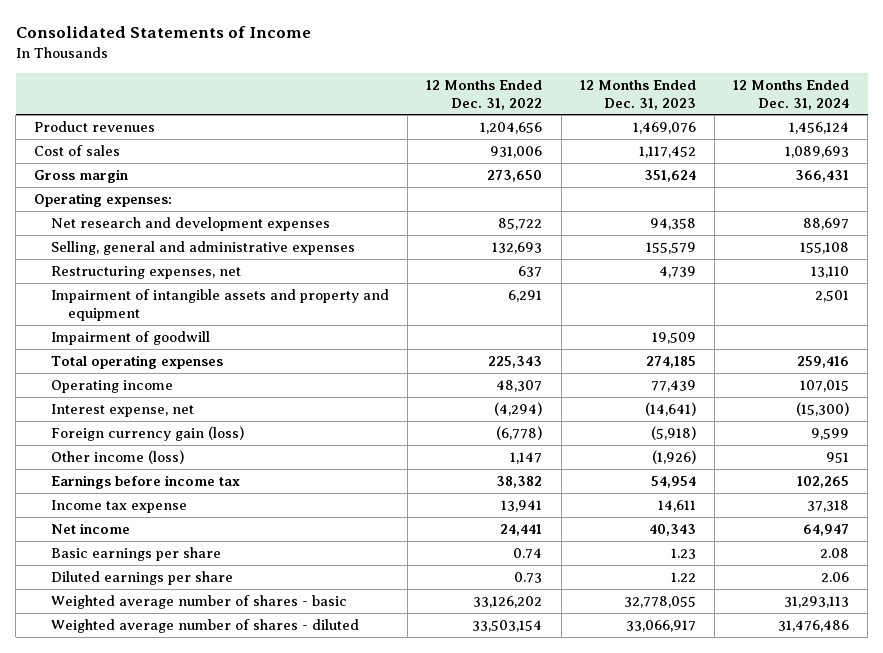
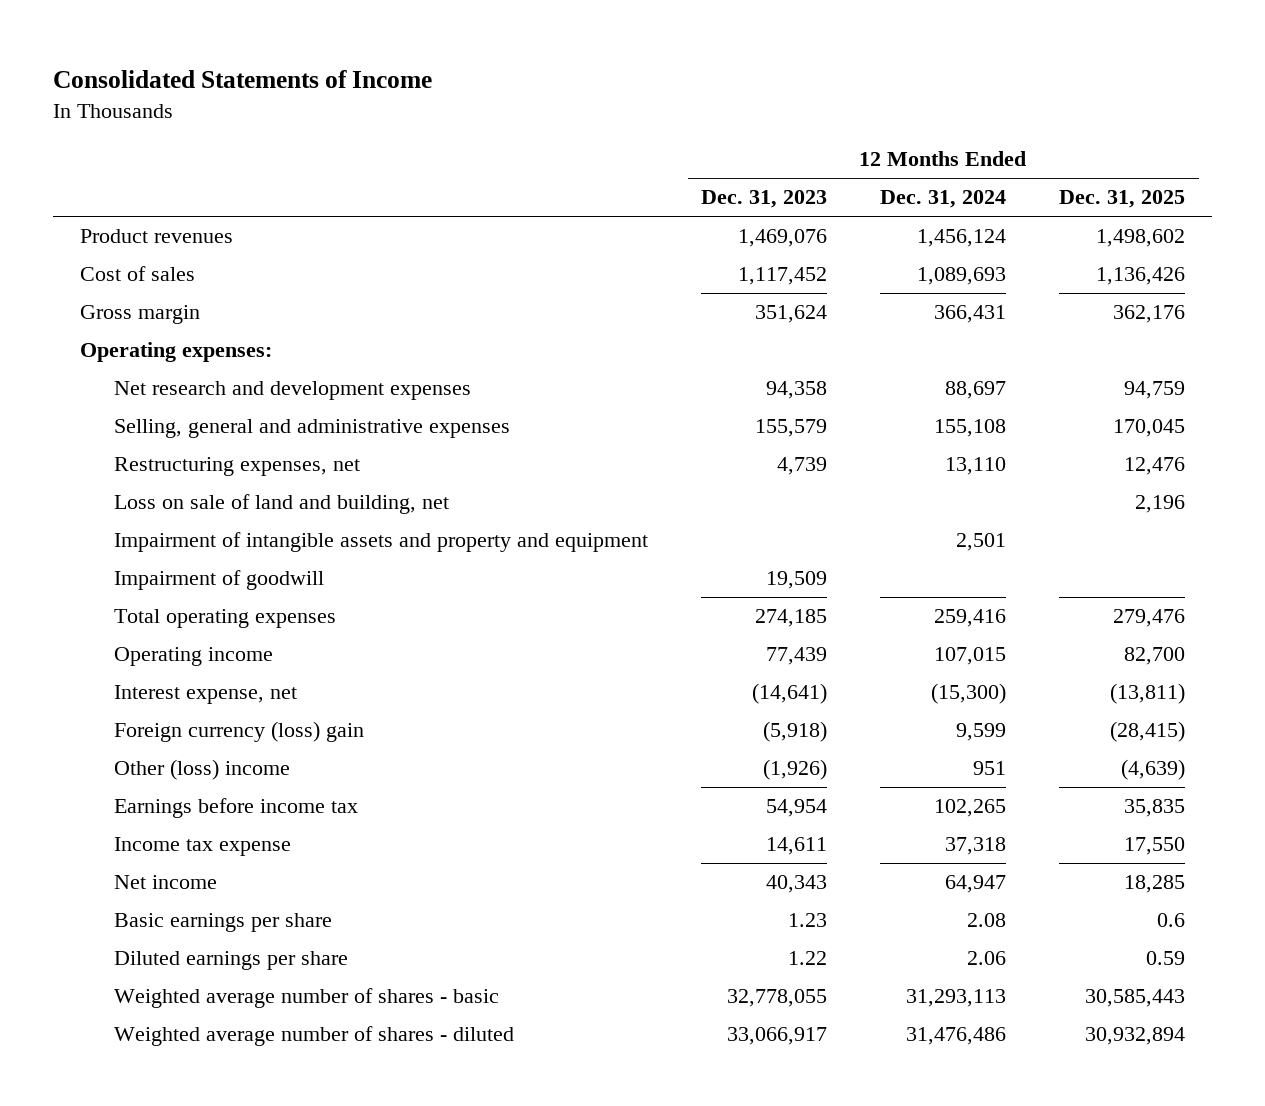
- | 12 Months Ended Dec. 31, 2022 | 12 Months Ended Dec. 31, 2023 | 12 Months Ended Dec. 31, 2024
+ | 12 Months Ended Dec. 31, 2023 | 12 Months Ended Dec. 31, 2024 | 12 Months Ended Dec. 31, 2025
+ Loss on sale of land and building, net | | | 2,196
- Foreign currency gain (loss) | (6,778) | (5,918) | 9,599
- Other income (loss) | 1,147 | (1,926) | 951
+ Foreign currency (loss) gain | (5,918) | 9,599 | (28,415)
+ Other (loss) income | (1,926) | 951 | (4,639)

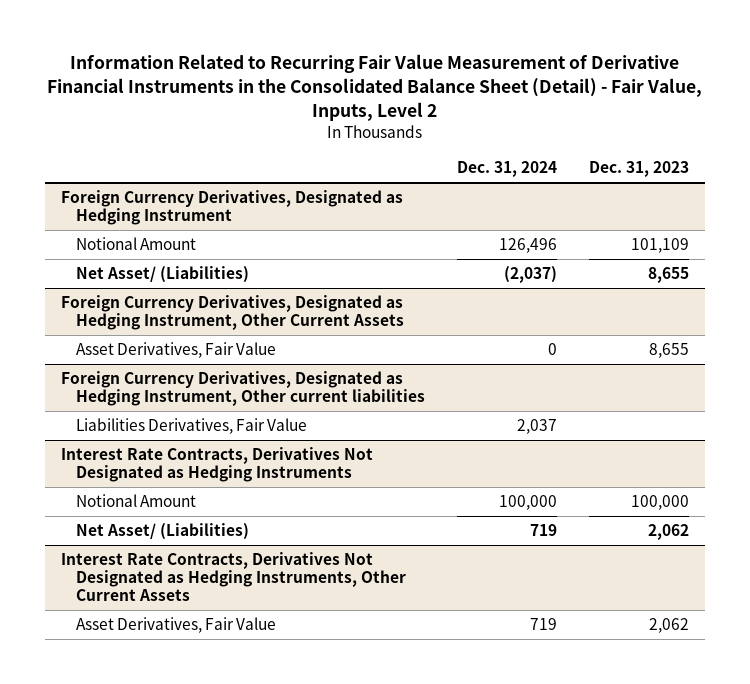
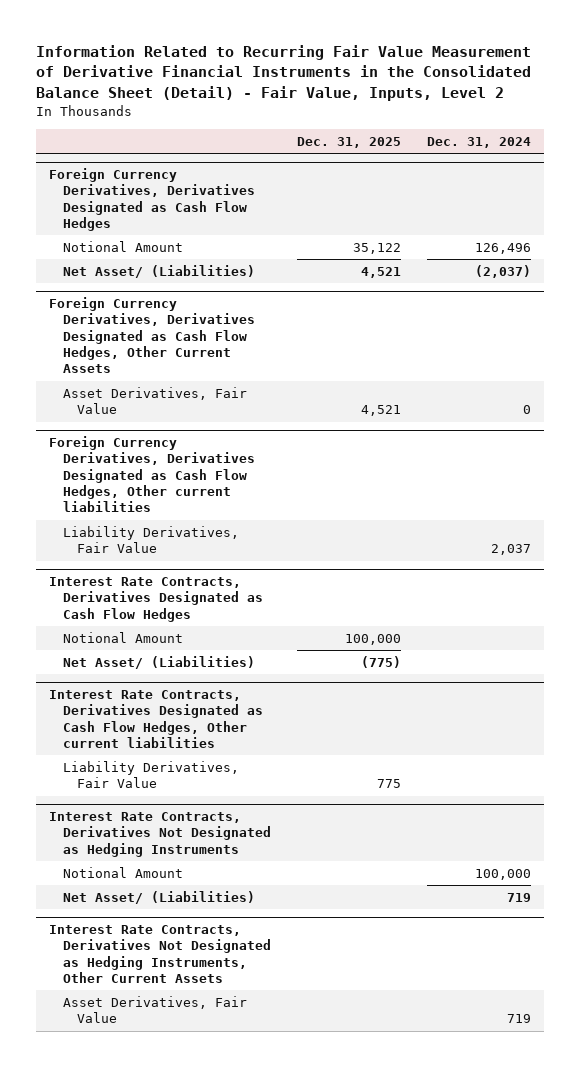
- | Dec. 31, 2024 | Dec. 31, 2023
+ | Dec. 31, 2025 | Dec. 31, 2024
- Foreign Currency Derivatives, Designated as Hedging Instrument
+ Foreign Currency Derivatives, Derivatives Designated as Cash Flow Hedges
- Foreign Currency Derivatives, Designated as Hedging Instrument, Other Current Assets
+ Foreign Currency Derivatives, Derivatives Designated as Cash Flow Hedges, Other Current Assets
- Foreign Currency Derivatives, Designated as Hedging Instrument, Other current liabilities
- Liabilities Derivatives, Fair Value | 2,037 |
+ Foreign Currency Derivatives, Derivatives Designated as Cash Flow Hedges, Other current liabilities
+ Liability Derivatives, Fair Value | | 2,037
+ Interest Rate Contracts, Derivatives Designated as Cash Flow Hedges
+ Notional Amount | 100,000 |
+ Net Asset/ (Liabilities) | (775) |
+ Interest Rate Contracts, Derivatives Designated as Cash Flow Hedges, Other current liabilities
+ Liability Derivatives, Fair Value | 775 |

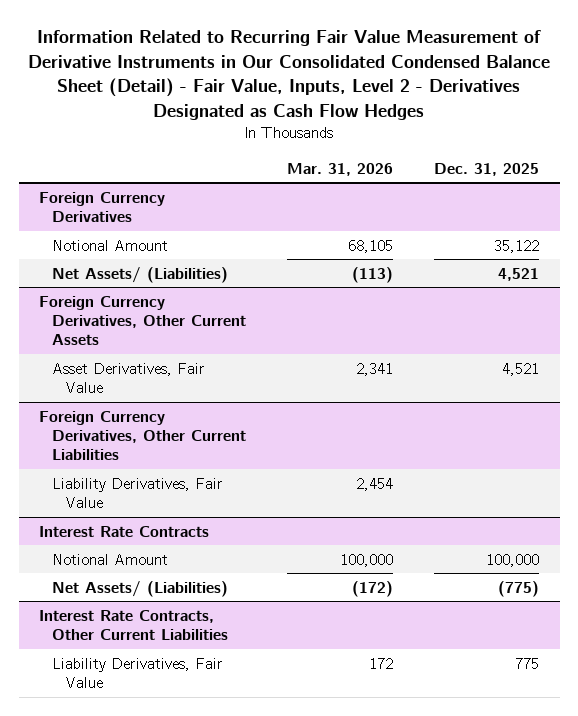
- Information Related to Recurring Fair Value Measurement of Derivative Financial Instruments in the Consolidated Balance Sheet (Detail) - Fair Value, Inputs, Level 2
+ Information Related to Recurring Fair Value Measurement of Derivative Instruments in Our Consolidated Condensed Balance Sheet (Detail) - Fair Value, Inputs, Level 2 - Derivatives Designated as Cash Flow Hedges
- | Dec. 31, 2025 | Dec. 31, 2024
+ | Mar. 31, 2026 | Dec. 31, 2025
- Foreign Currency Derivatives, Derivatives Designated as Cash Flow Hedges
+ Foreign Currency Derivatives
- Net Asset/ (Liabilities) | 4,521 | (2,037)
- Foreign Currency Derivatives, Derivatives Designated as Cash Flow Hedges, Other Current Assets
+ Net Assets/ (Liabilities) | (113) | 4,521
+ Foreign Currency Derivatives, Other Current Assets
- Foreign Currency Derivatives, Derivatives Designated as Cash Flow Hedges, Other current liabilities
+ Foreign Currency Derivatives, Other Current Liabilities
- Interest Rate Contracts, Derivatives Designated as Cash Flow Hedges
+ Interest Rate Contracts
- Net Asset/ (Liabilities) | (775) |
- Interest Rate Contracts, Derivatives Designated as Cash Flow Hedges, Other current liabilities
+ Net Assets/ (Liabilities) | (172) | (775)
+ Interest Rate Contracts, Other Current Liabilities
- Interest Rate Contracts, Derivatives Not Designated as Hedging Instruments
- Notional Amount | | 100,000
- Net Asset/ (Liabilities) | | 719
- Interest Rate Contracts, Derivatives Not Designated as Hedging Instruments, Other Current Assets
- Asset Derivatives, Fair Value | | 719

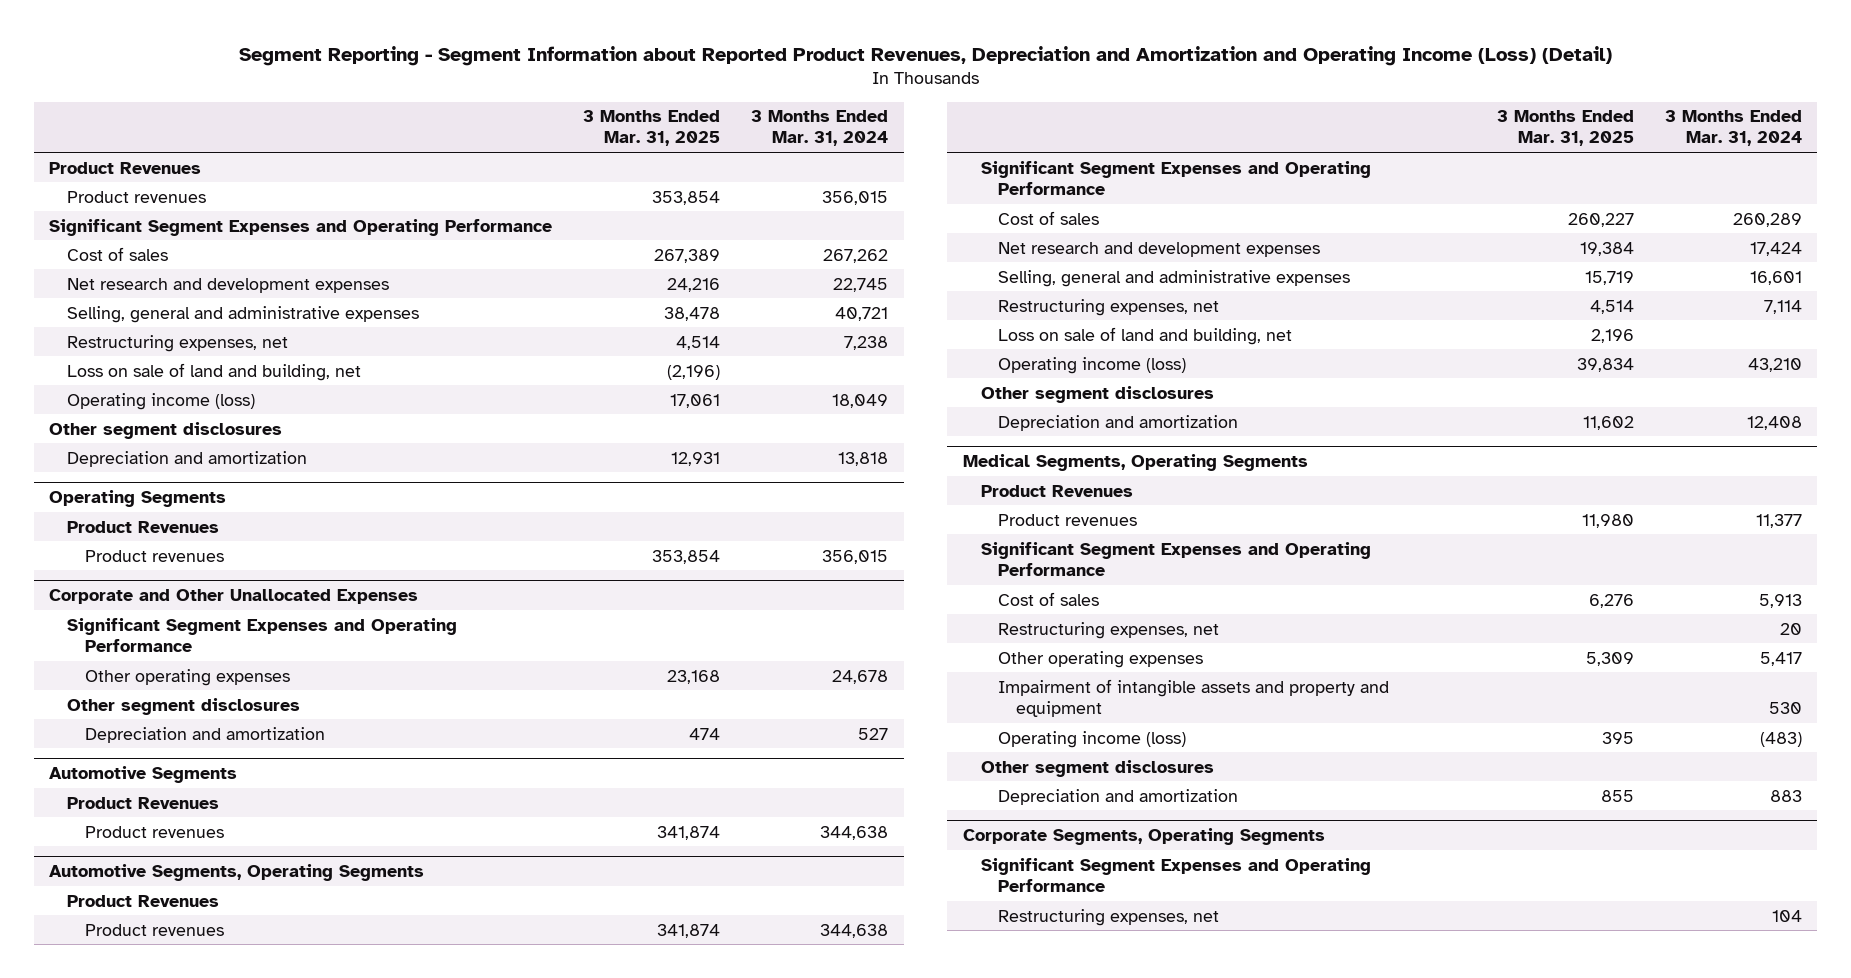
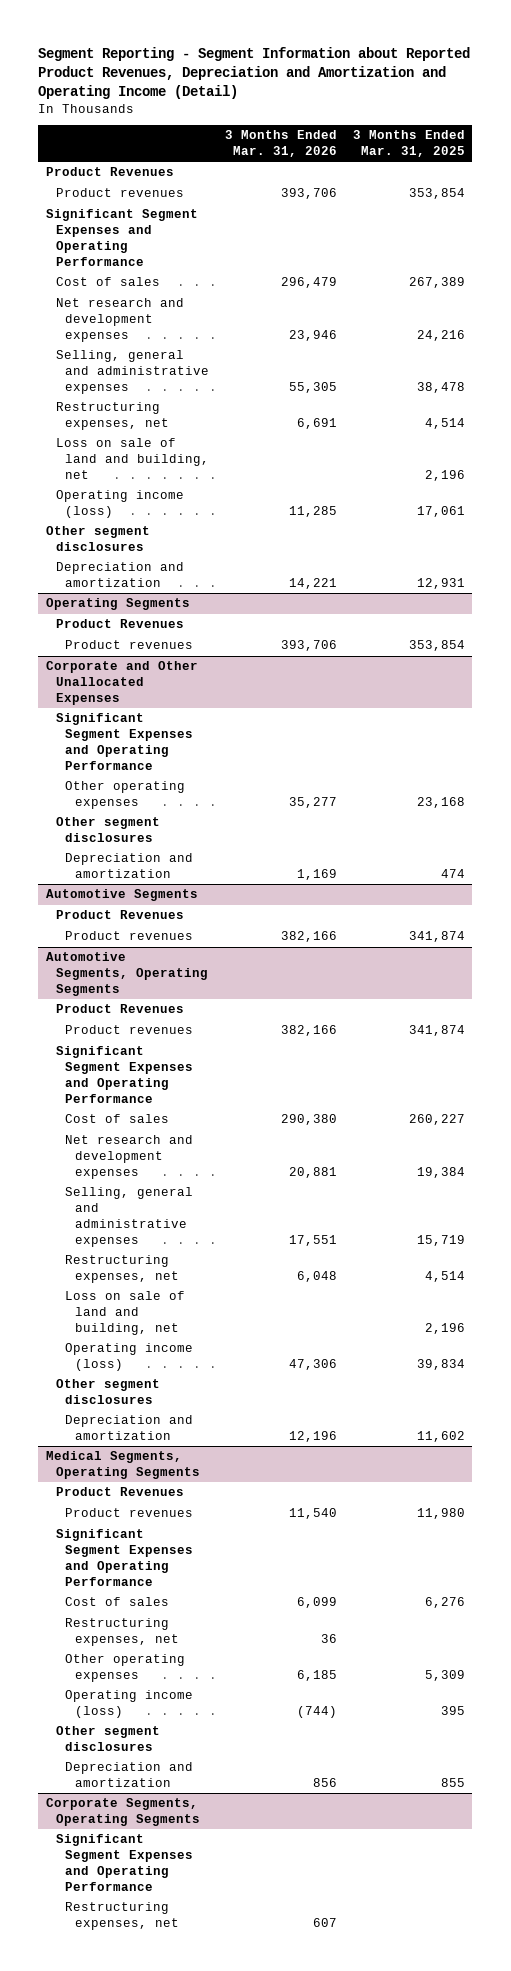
- Segment Reporting - Segment Information about Reported Product Revenues, Depreciation and Amortization and Operating Income (Loss) (Detail)
+ Segment Reporting - Segment Information about Reported Product Revenues, Depreciation and Amortization and Operating Income (Detail)
- | 3 Months Ended Mar. 31, 2025 | 3 Months Ended Mar. 31, 2024
+ | 3 Months Ended Mar. 31, 2026 | 3 Months Ended Mar. 31, 2025
- Loss on sale of land and building, net | (2,196) |
+ Loss on sale of land and building, net | | 2,196
@ Medical Segments, Operating Segments
- Impairment of intangible assets and property and equipment | | 530

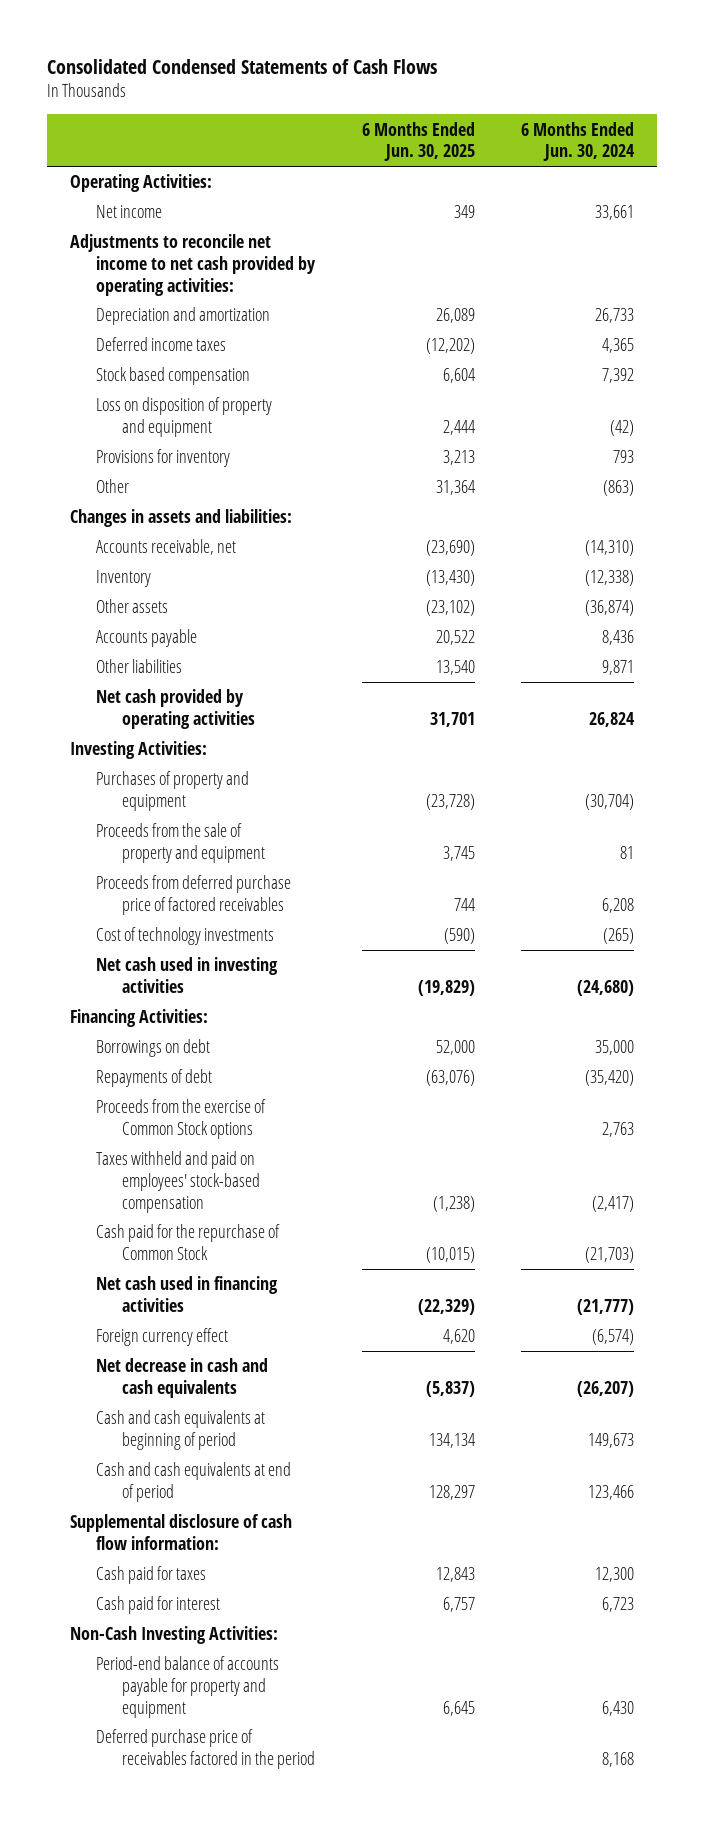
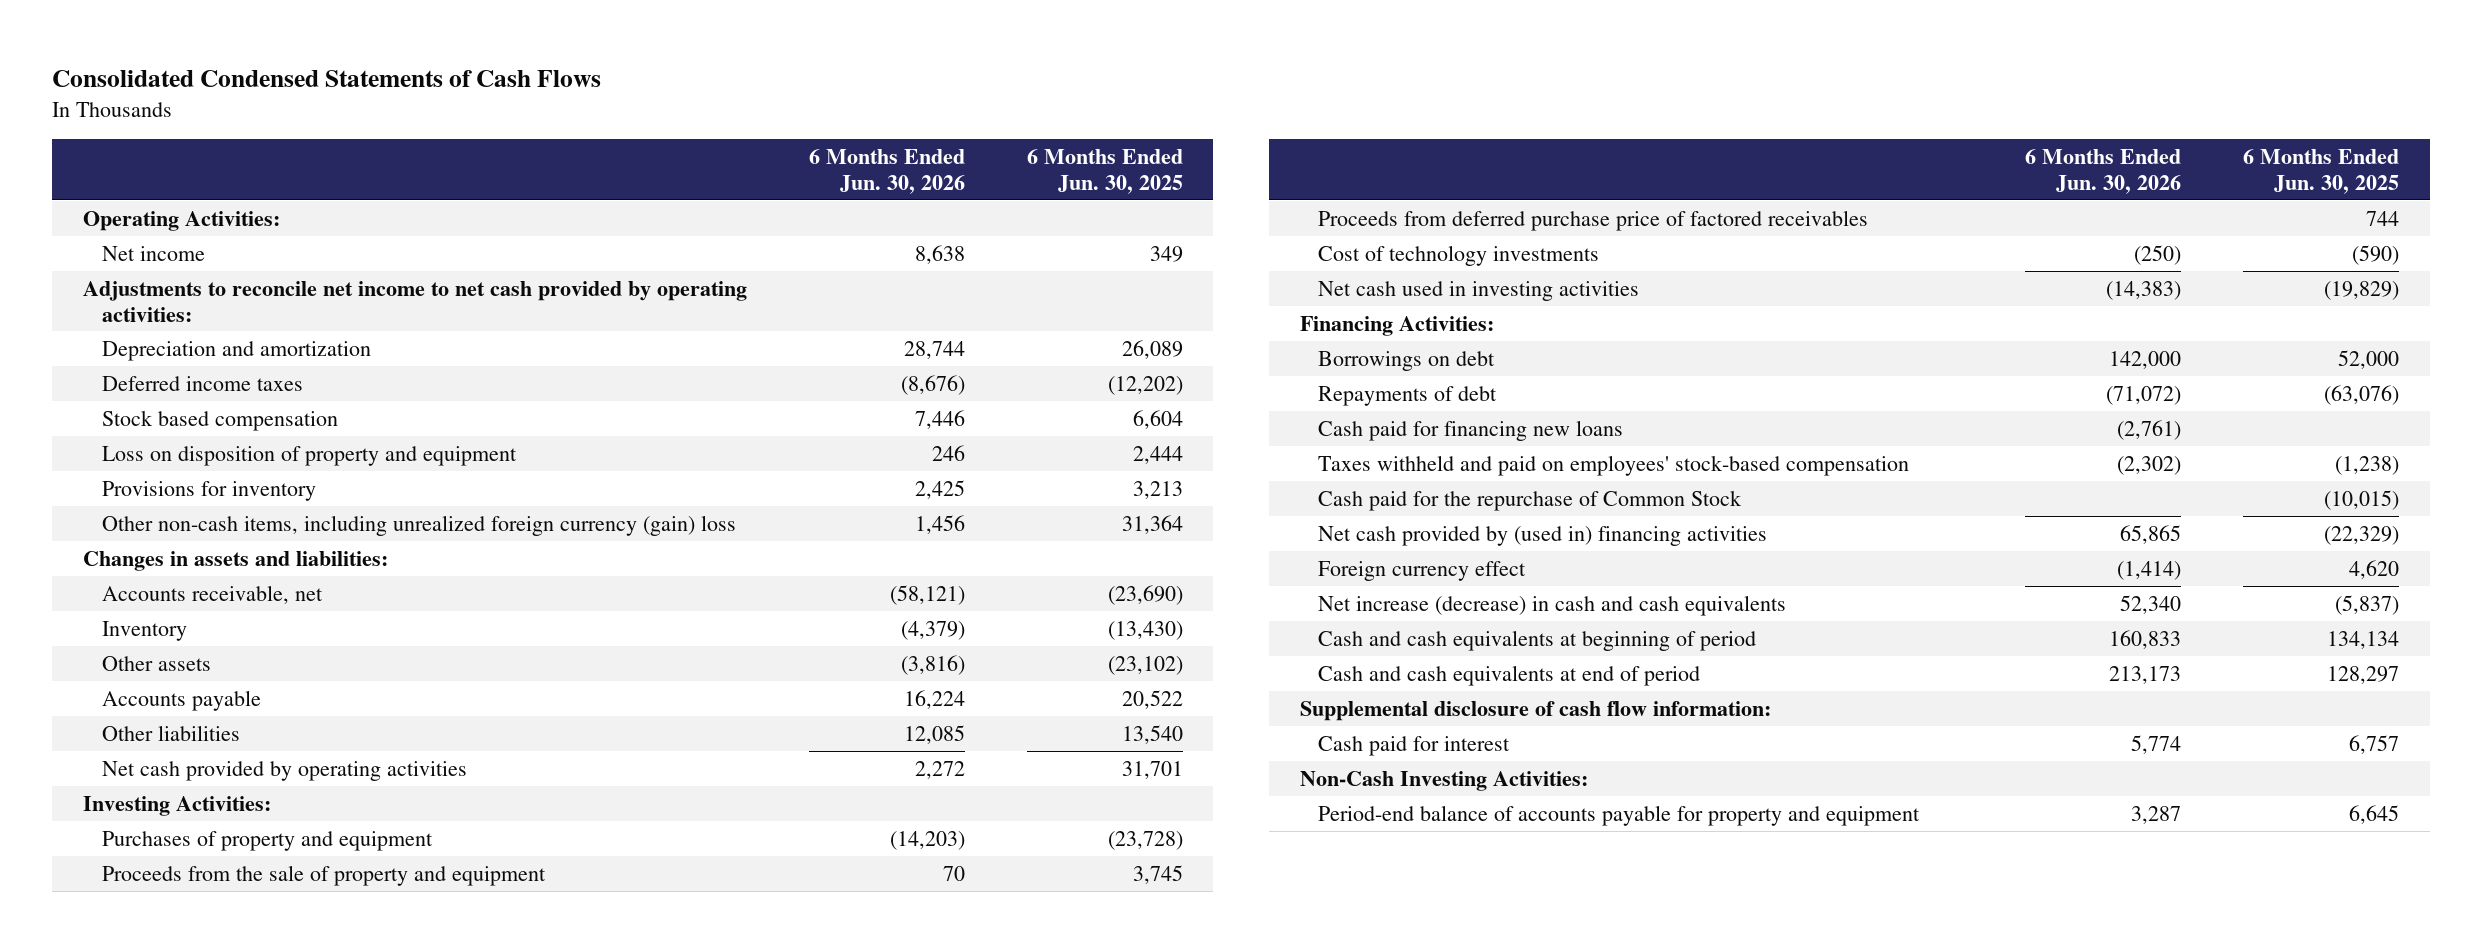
- | 6 Months Ended Jun. 30, 2025 | 6 Months Ended Jun. 30, 2024
+ | 6 Months Ended Jun. 30, 2026 | 6 Months Ended Jun. 30, 2025
- Other | 31,364 | (863)
+ Other non-cash items, including unrealized foreign currency (gain) loss | 1,456 | 31,364
- Proceeds from the exercise of Common Stock options | | 2,763
+ Cash paid for financing new loans | (2,761) |
- Net cash used in financing activities | (22,329) | (21,777)
+ Net cash provided by (used in) financing activities | 65,865 | (22,329)
- Net decrease in cash and cash equivalents | (5,837) | (26,207)
+ Net increase (decrease) in cash and cash equivalents | 52,340 | (5,837)
- Cash paid for taxes | 12,843 | 12,300
- Deferred purchase price of receivables factored in the period | | 8,168

